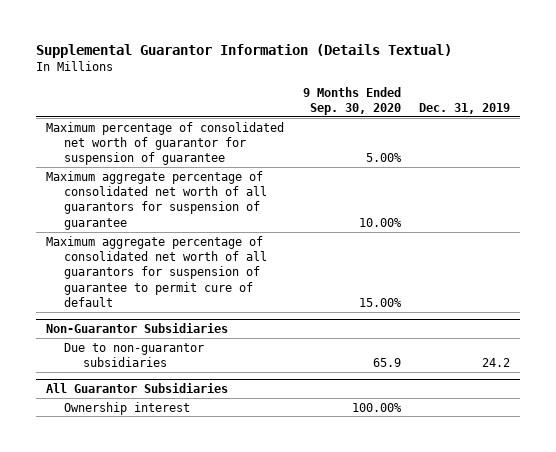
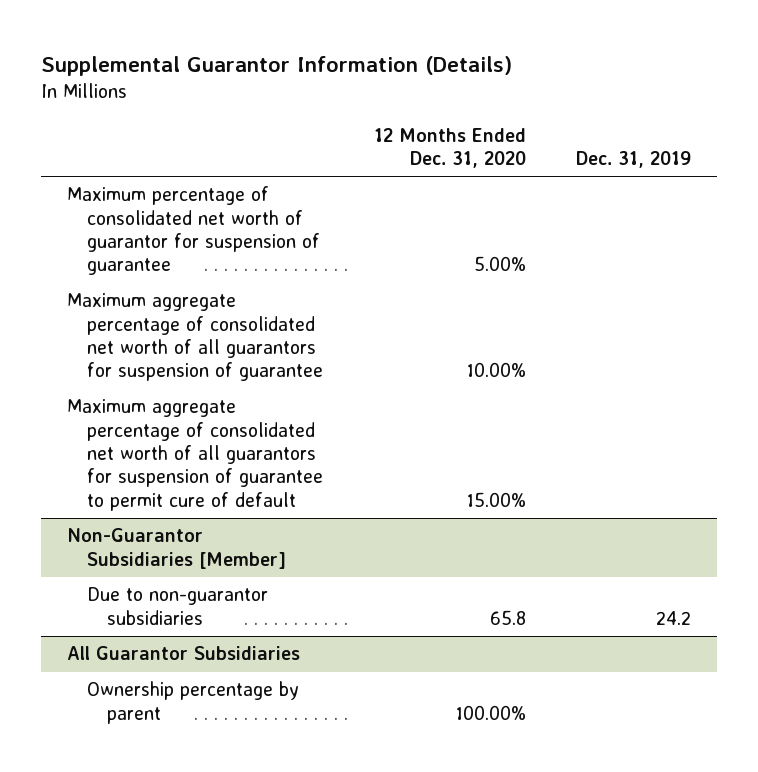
- Supplemental Guarantor Information (Details Textual)
+ Supplemental Guarantor Information (Details)
- | 9 Months Ended Sep. 30, 2020 | Dec. 31, 2019
+ | 12 Months Ended Dec. 31, 2020 | Dec. 31, 2019
- Non-Guarantor Subsidiaries
+ Non-Guarantor Subsidiaries [Member]
@ All Guarantor Subsidiaries
- Ownership interest | 100.00% |
+ Ownership percentage by parent | 100.00% |

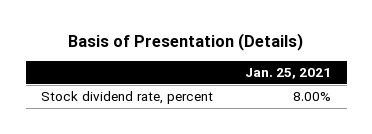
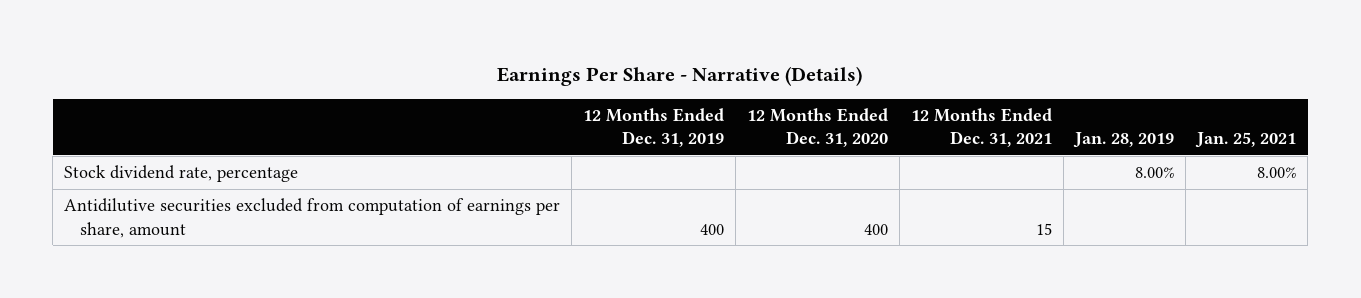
- Basis of Presentation (Details)
+ Earnings Per Share - Narrative (Details)
- | Jan. 25, 2021
+ | 12 Months Ended Dec. 31, 2019 | 12 Months Ended Dec. 31, 2020 | 12 Months Ended Dec. 31, 2021 | Jan. 28, 2019 | Jan. 25, 2021
- Stock dividend rate, percent | 8.00%
+ Stock dividend rate, percentage | | | | 8.00% | 8.00%
+ Antidilutive securities excluded from computation of earnings per share, amount | 400 | 400 | 15 | |

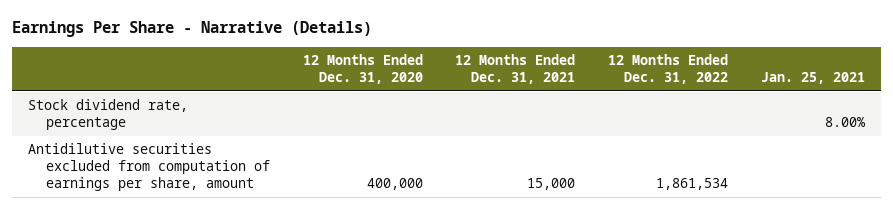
- | 12 Months Ended Dec. 31, 2019 | 12 Months Ended Dec. 31, 2020 | 12 Months Ended Dec. 31, 2021 | Jan. 28, 2019 | Jan. 25, 2021
+ | 12 Months Ended Dec. 31, 2020 | 12 Months Ended Dec. 31, 2021 | 12 Months Ended Dec. 31, 2022 | Jan. 25, 2021
- Antidilutive securities excluded from computation of earnings per share, amount | 400 | 400 | 15 | |
+ Antidilutive securities excluded from computation of earnings per share, amount | 400,000 | 15,000 | 1,861,534 |

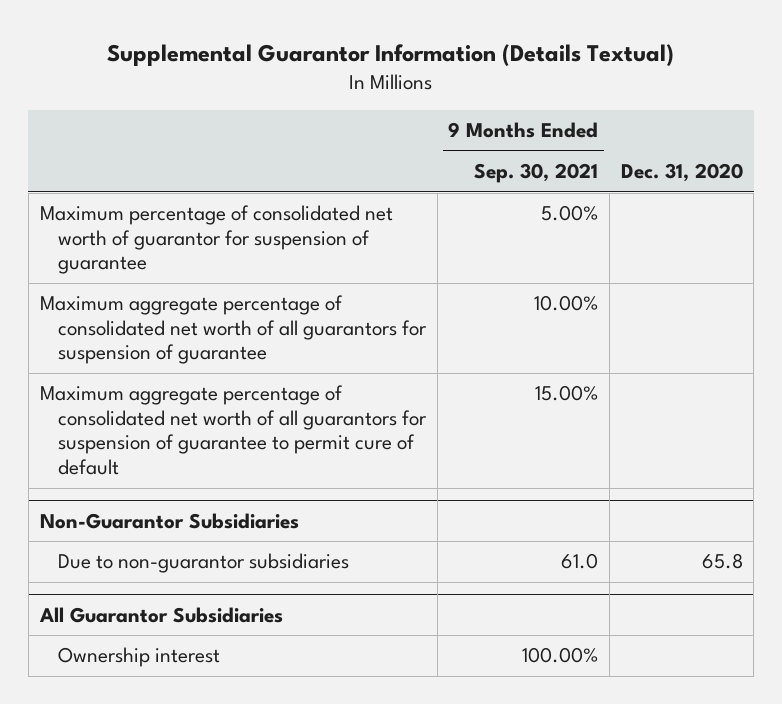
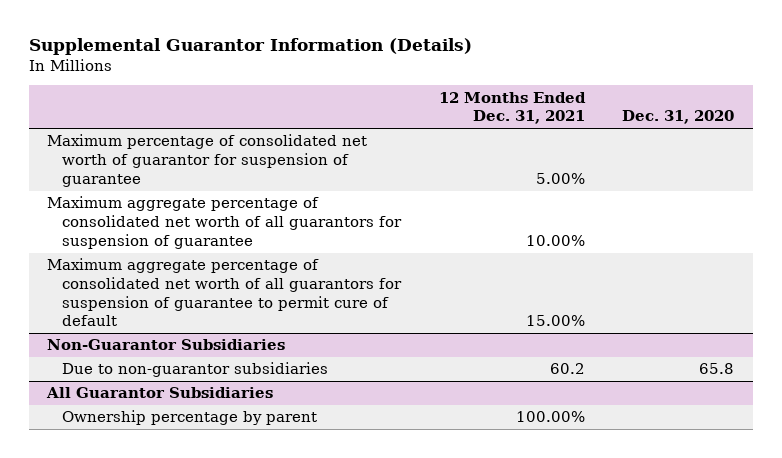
- Supplemental Guarantor Information (Details Textual)
+ Supplemental Guarantor Information (Details)
- | 9 Months Ended Sep. 30, 2021 | Dec. 31, 2020
+ | 12 Months Ended Dec. 31, 2021 | Dec. 31, 2020
@ All Guarantor Subsidiaries
- Ownership interest | 100.00% |
+ Ownership percentage by parent | 100.00% |

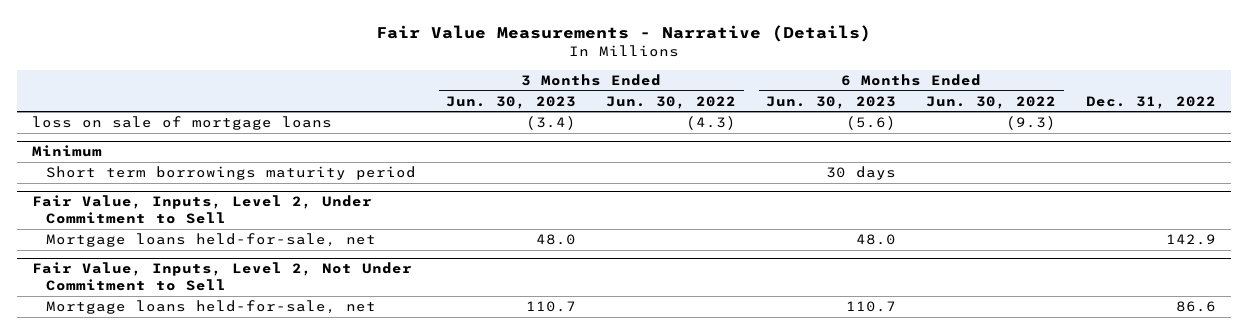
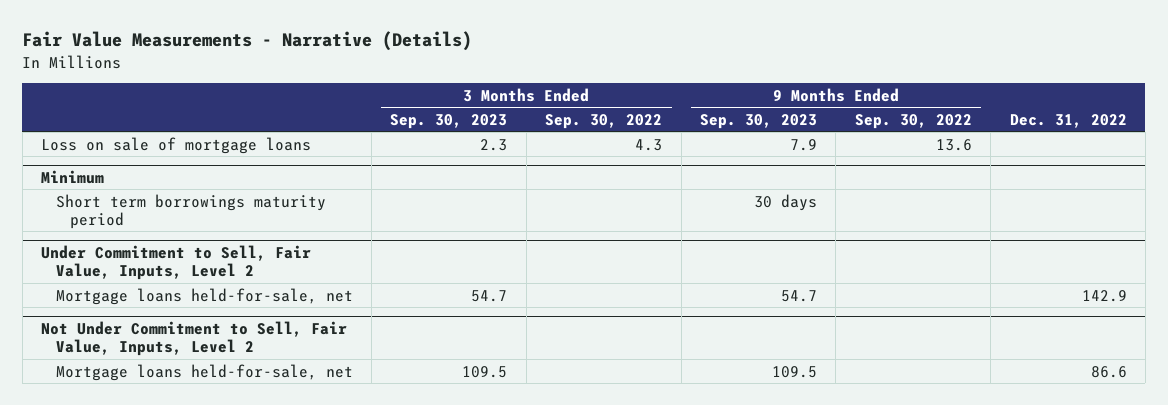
- | 3 Months Ended Jun. 30, 2023 | 3 Months Ended Jun. 30, 2022 | 6 Months Ended Jun. 30, 2023 | 6 Months Ended Jun. 30, 2022 | Dec. 31, 2022
+ | 3 Months Ended Sep. 30, 2023 | 3 Months Ended Sep. 30, 2022 | 9 Months Ended Sep. 30, 2023 | 9 Months Ended Sep. 30, 2022 | Dec. 31, 2022
- loss on sale of mortgage loans | (3.4) | (4.3) | (5.6) | (9.3) |
+ Loss on sale of mortgage loans | 2.3 | 4.3 | 7.9 | 13.6 |
- Fair Value, Inputs, Level 2, Under Commitment to Sell
+ Under Commitment to Sell, Fair Value, Inputs, Level 2
- Fair Value, Inputs, Level 2, Not Under Commitment to Sell
+ Not Under Commitment to Sell, Fair Value, Inputs, Level 2

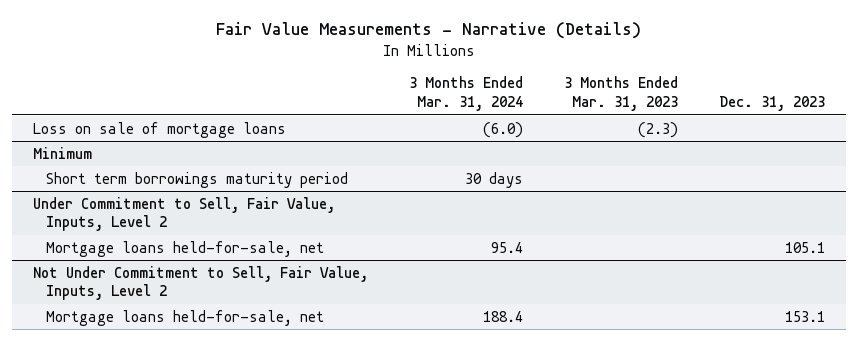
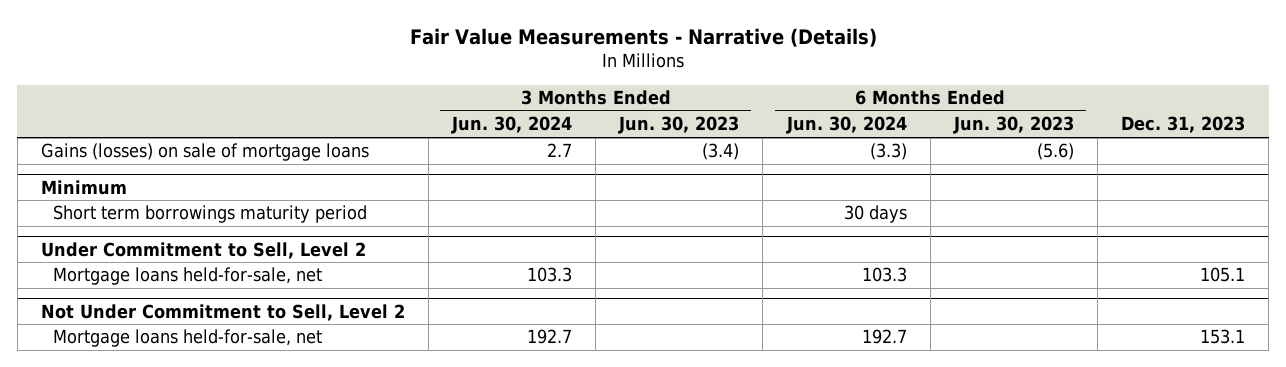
- | 3 Months Ended Mar. 31, 2024 | 3 Months Ended Mar. 31, 2023 | Dec. 31, 2023
+ | 3 Months Ended Jun. 30, 2024 | 3 Months Ended Jun. 30, 2023 | 6 Months Ended Jun. 30, 2024 | 6 Months Ended Jun. 30, 2023 | Dec. 31, 2023
- Loss on sale of mortgage loans | (6.0) | (2.3) |
+ Gains (losses) on sale of mortgage loans | 2.7 | (3.4) | (3.3) | (5.6) |
- Under Commitment to Sell, Fair Value, Inputs, Level 2
+ Under Commitment to Sell, Level 2
- Not Under Commitment to Sell, Fair Value, Inputs, Level 2
+ Not Under Commitment to Sell, Level 2

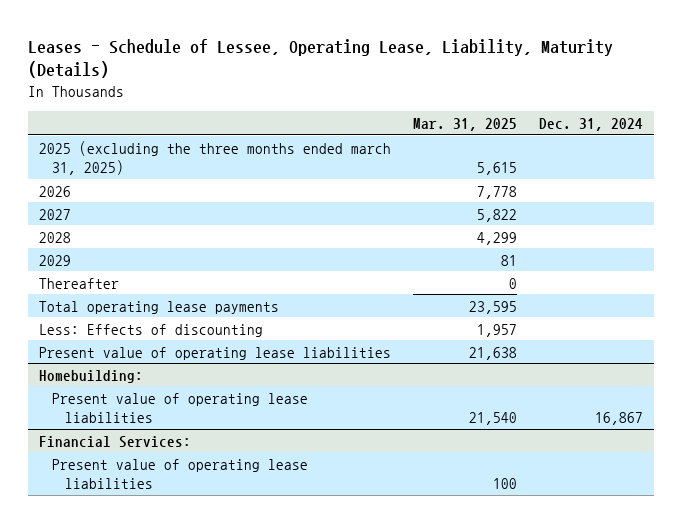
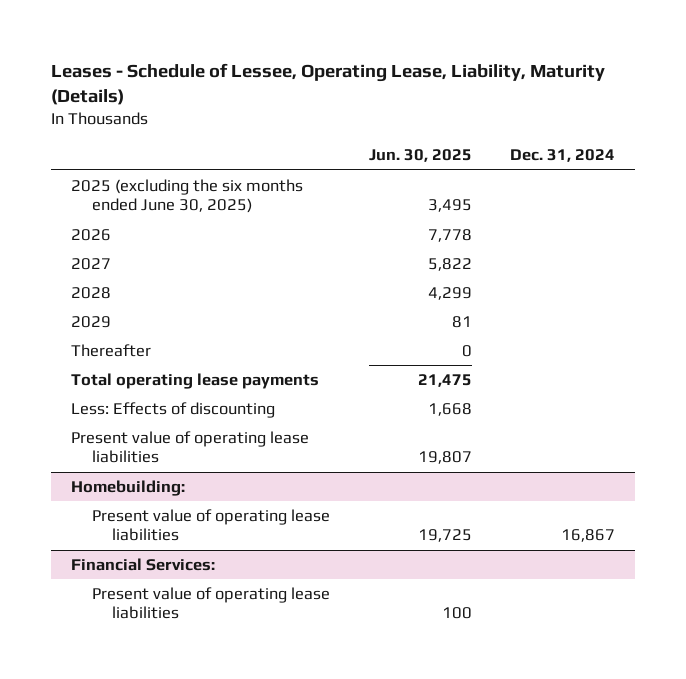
- | Mar. 31, 2025 | Dec. 31, 2024
+ | Jun. 30, 2025 | Dec. 31, 2024
- 2025 (excluding the three months ended march 31, 2025) | 5,615 |
+ 2025 (excluding the six months ended June 30, 2025) | 3,495 |

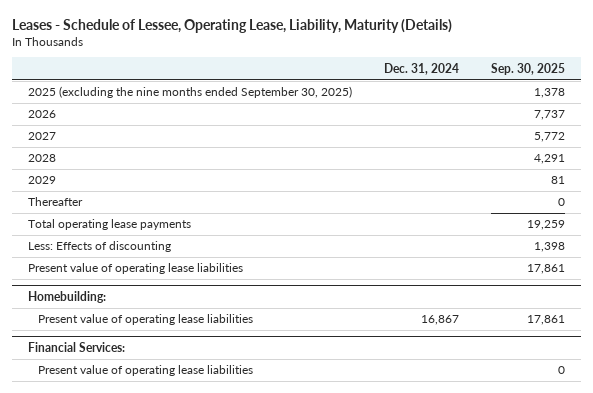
- | Jun. 30, 2025 | Dec. 31, 2024
+ | Dec. 31, 2024 | Sep. 30, 2025
- 2025 (excluding the six months ended June 30, 2025) | 3,495 |
+ 2025 (excluding the nine months ended September 30, 2025) | | 1,378

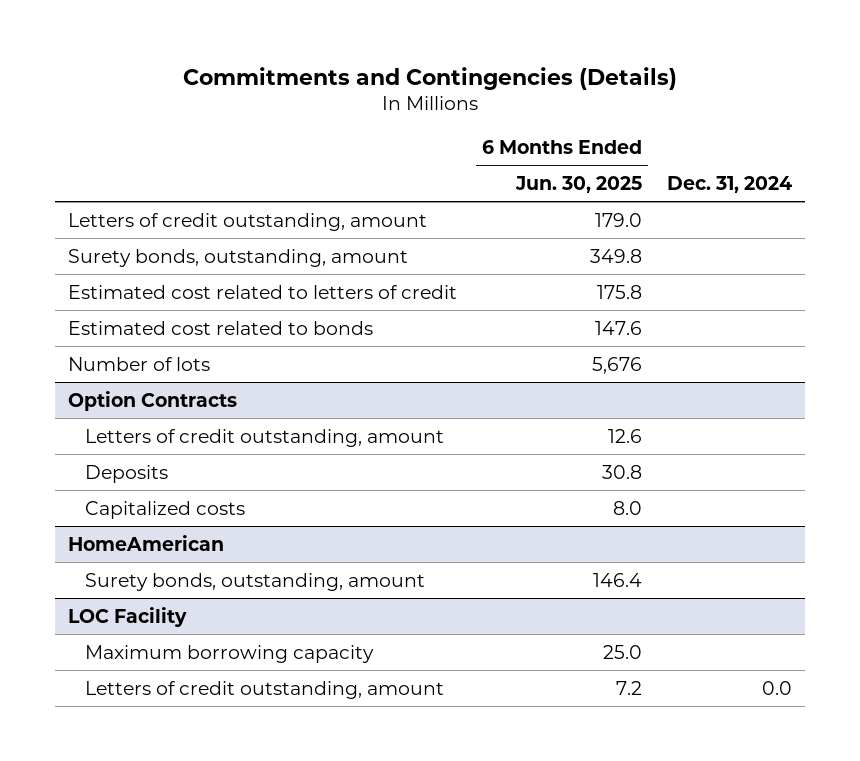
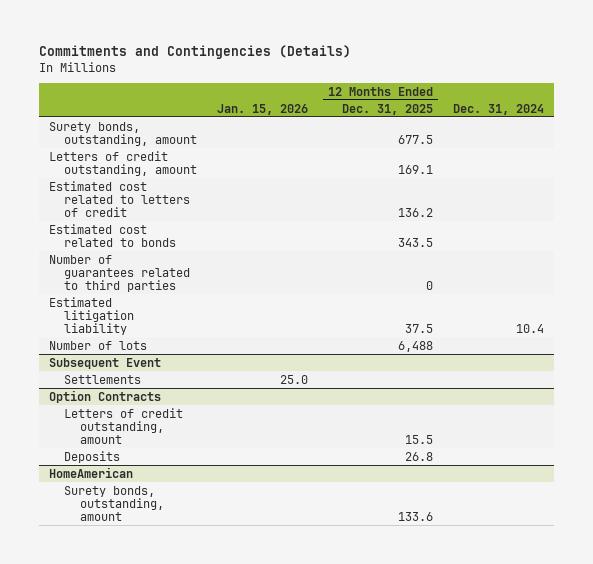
- | 6 Months Ended Jun. 30, 2025 | Dec. 31, 2024
+ | Jan. 15, 2026 | 12 Months Ended Dec. 31, 2025 | Dec. 31, 2024
moved down: Letters of credit outstanding, amount | | 169.1 |
+ Number of guarantees related to third parties | | 0 |
+ Estimated litigation liability | | 37.5 | 10.4
+ Subsequent Event
+ Settlements | 25.0 | |
@ Option Contracts
- Capitalized costs | 8.0 |
- LOC Facility
- Maximum borrowing capacity | 25.0 |
- Letters of credit outstanding, amount | 7.2 | 0.0

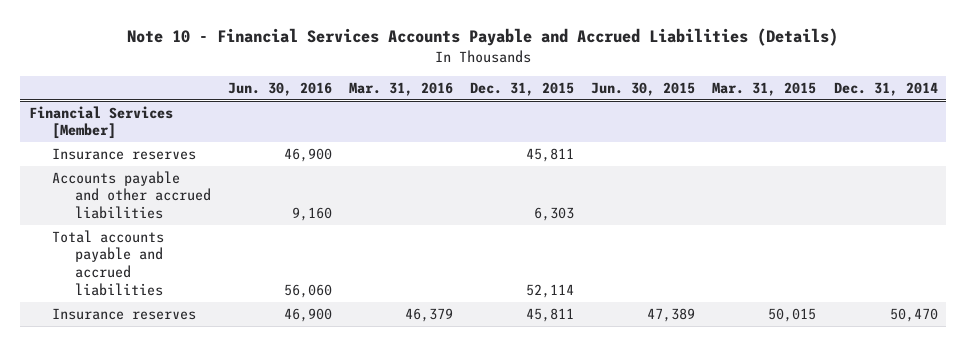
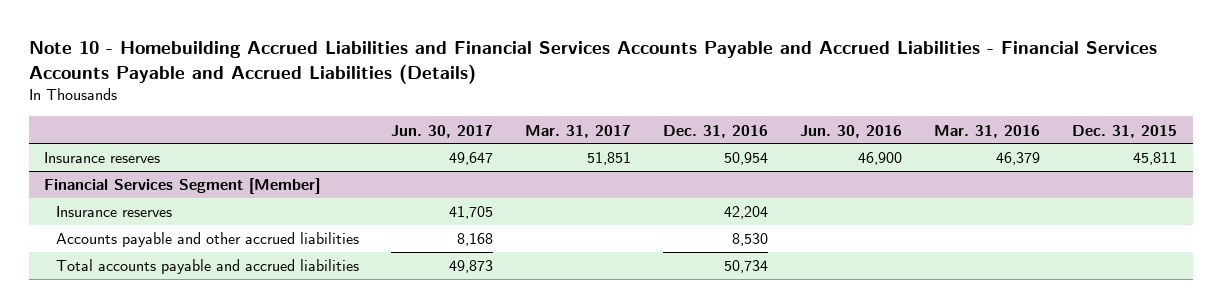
- Note 10 - Financial Services Accounts Payable and Accrued Liabilities (Details)
+ Note 10 - Homebuilding Accrued Liabilities and Financial Services Accounts Payable and Accrued Liabilities - Financial Services Accounts Payable and Accrued Liabilities (Details)
- | Jun. 30, 2016 | Mar. 31, 2016 | Dec. 31, 2015 | Jun. 30, 2015 | Mar. 31, 2015 | Dec. 31, 2014
+ | Jun. 30, 2017 | Mar. 31, 2017 | Dec. 31, 2016 | Jun. 30, 2016 | Mar. 31, 2016 | Dec. 31, 2015
- Financial Services [Member]
- Insurance reserves | 46,900 | | 45,811 | | |
- Accounts payable and other accrued liabilities | 9,160 | | 6,303 | | |
- Total accounts payable and accrued liabilities | 56,060 | | 52,114 | | |
+ Financial Services Segment [Member]
+ Insurance reserves | 41,705 | | 42,204 | | |
+ Accounts payable and other accrued liabilities | 8,168 | | 8,530 | | |
+ Total accounts payable and accrued liabilities | 49,873 | | 50,734 | | |

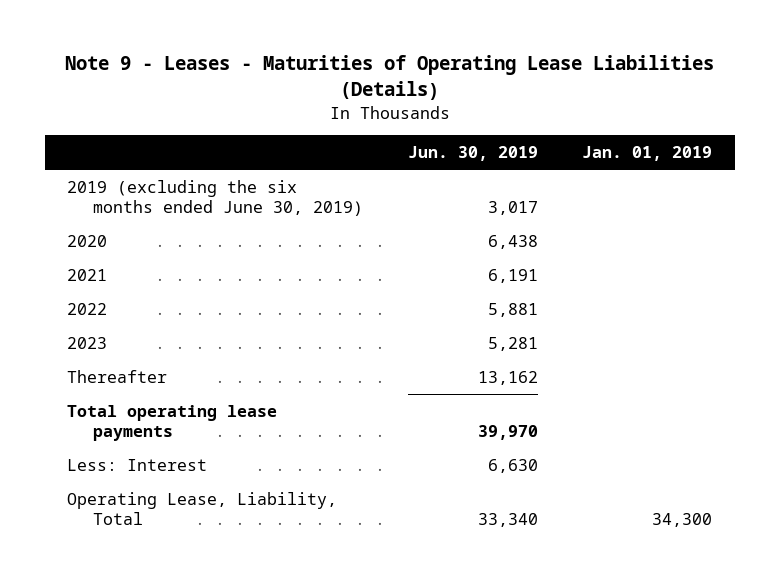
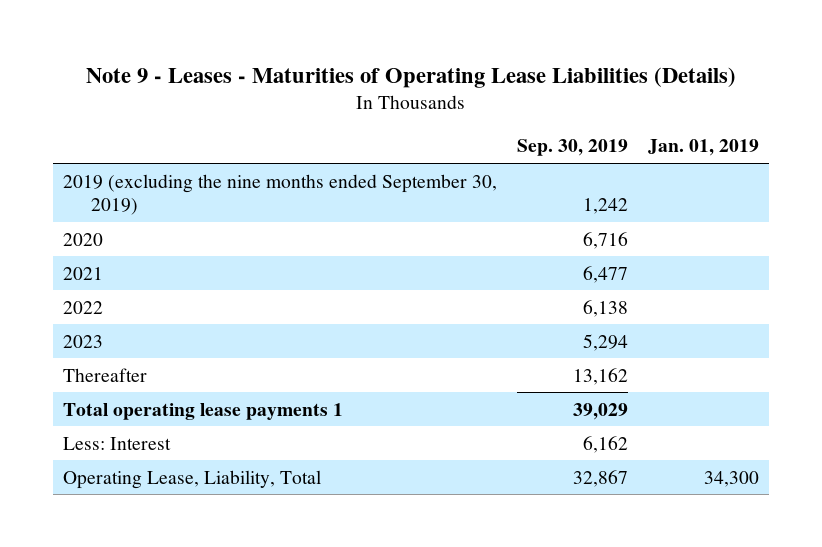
- | Jun. 30, 2019 | Jan. 01, 2019
+ | Sep. 30, 2019 | Jan. 01, 2019
- 2019 (excluding the six months ended June 30, 2019) | 3,017 |
+ 2019 (excluding the nine months ended September 30, 2019) | 1,242 |
- Total operating lease payments | 39,970 |
+ Total operating lease payments 1 | 39,029 |

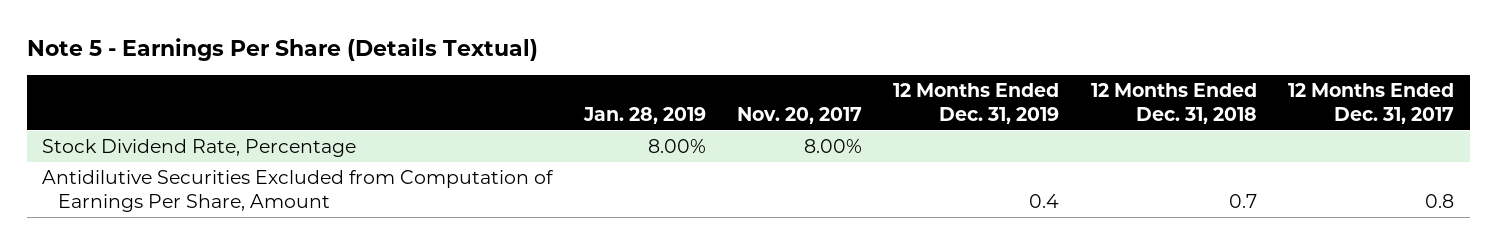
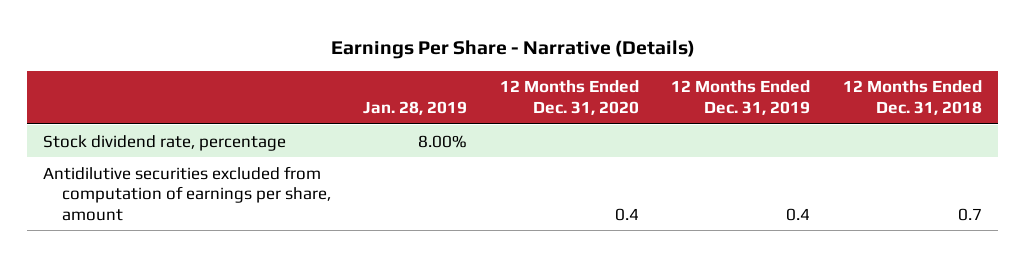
- Note 5 - Earnings Per Share (Details Textual)
+ Earnings Per Share - Narrative (Details)
- | Jan. 28, 2019 | Nov. 20, 2017 | 12 Months Ended Dec. 31, 2019 | 12 Months Ended Dec. 31, 2018 | 12 Months Ended Dec. 31, 2017
+ | Jan. 28, 2019 | 12 Months Ended Dec. 31, 2020 | 12 Months Ended Dec. 31, 2019 | 12 Months Ended Dec. 31, 2018
- Stock Dividend Rate, Percentage | 8.00% | 8.00% | | |
- Antidilutive Securities Excluded from Computation of Earnings Per Share, Amount | | | 0.4 | 0.7 | 0.8
+ Stock dividend rate, percentage | 8.00% | | |
+ Antidilutive securities excluded from computation of earnings per share, amount | | 0.4 | 0.4 | 0.7

